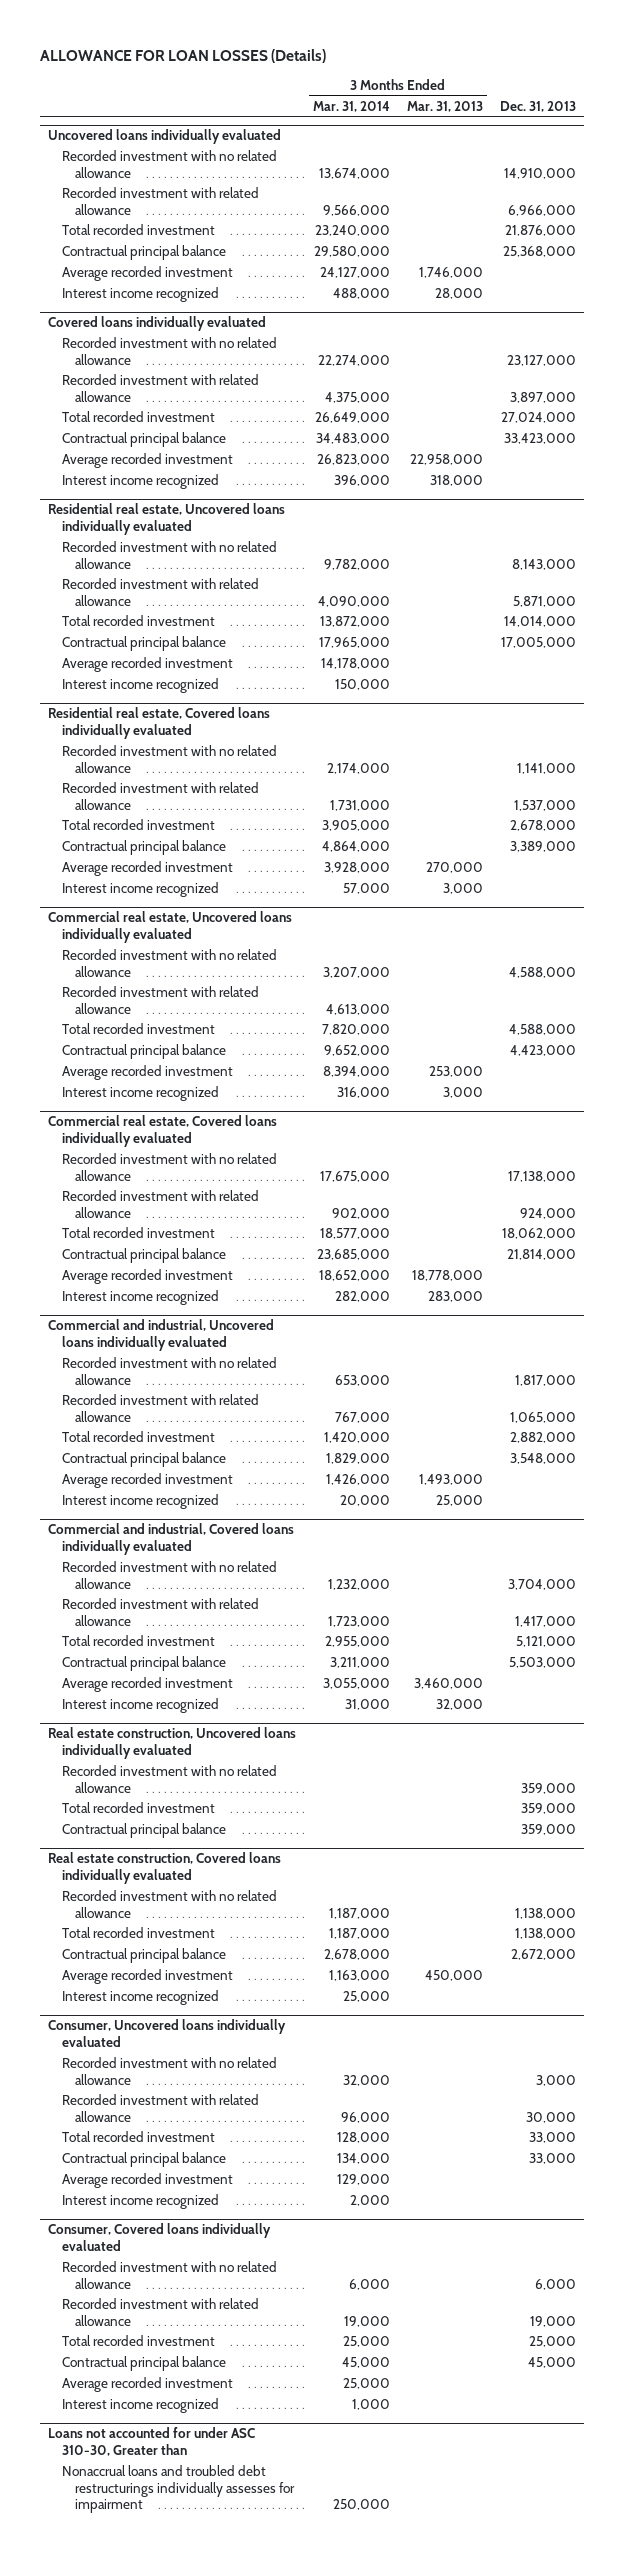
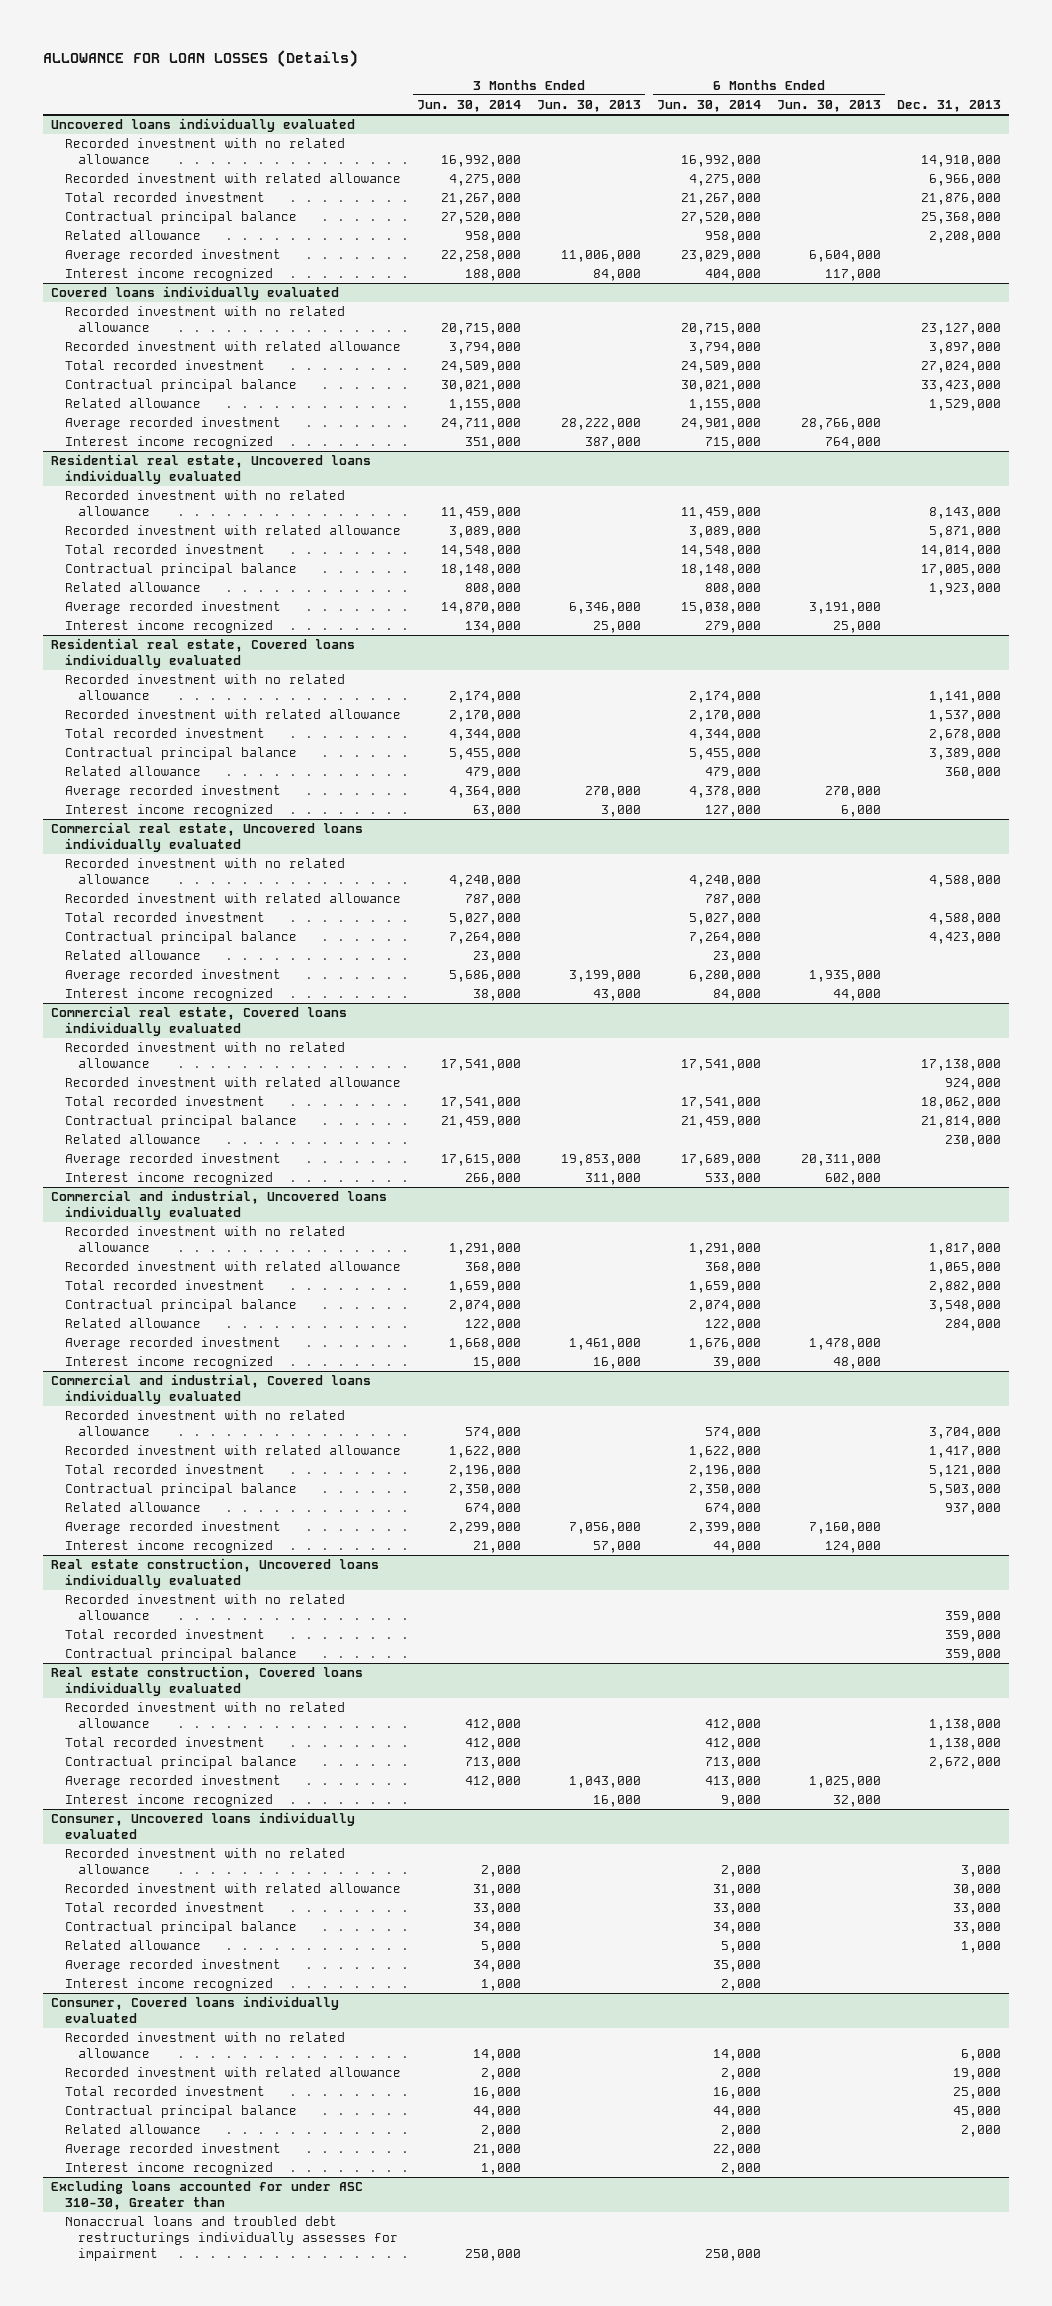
- | 3 Months Ended Mar. 31, 2014 | 3 Months Ended Mar. 31, 2013 | Dec. 31, 2013
+ | 3 Months Ended Jun. 30, 2014 | 3 Months Ended Jun. 30, 2013 | 6 Months Ended Jun. 30, 2014 | 6 Months Ended Jun. 30, 2013 | Dec. 31, 2013
@ Uncovered loans individually evaluated
+ Related allowance | 958,000 | | 958,000 | | 2,208,000
@ Covered loans individually evaluated
+ Related allowance | 1,155,000 | | 1,155,000 | | 1,529,000
@ Residential real estate, Uncovered loans individually evaluated
+ Related allowance | 808,000 | | 808,000 | | 1,923,000
@ Residential real estate, Covered loans individually evaluated
+ Related allowance | 479,000 | | 479,000 | | 360,000
@ Commercial real estate, Uncovered loans individually evaluated
+ Related allowance | 23,000 | | 23,000 | |
@ Commercial real estate, Covered loans individually evaluated
+ Related allowance | | | | | 230,000
@ Commercial and industrial, Uncovered loans individually evaluated
+ Related allowance | 122,000 | | 122,000 | | 284,000
@ Commercial and industrial, Covered loans individually evaluated
+ Related allowance | 674,000 | | 674,000 | | 937,000
@ Consumer, Uncovered loans individually evaluated
+ Related allowance | 5,000 | | 5,000 | | 1,000
@ Consumer, Covered loans individually evaluated
+ Related allowance | 2,000 | | 2,000 | | 2,000
- Loans not accounted for under ASC 310-30, Greater than
+ Excluding loans accounted for under ASC 310-30, Greater than

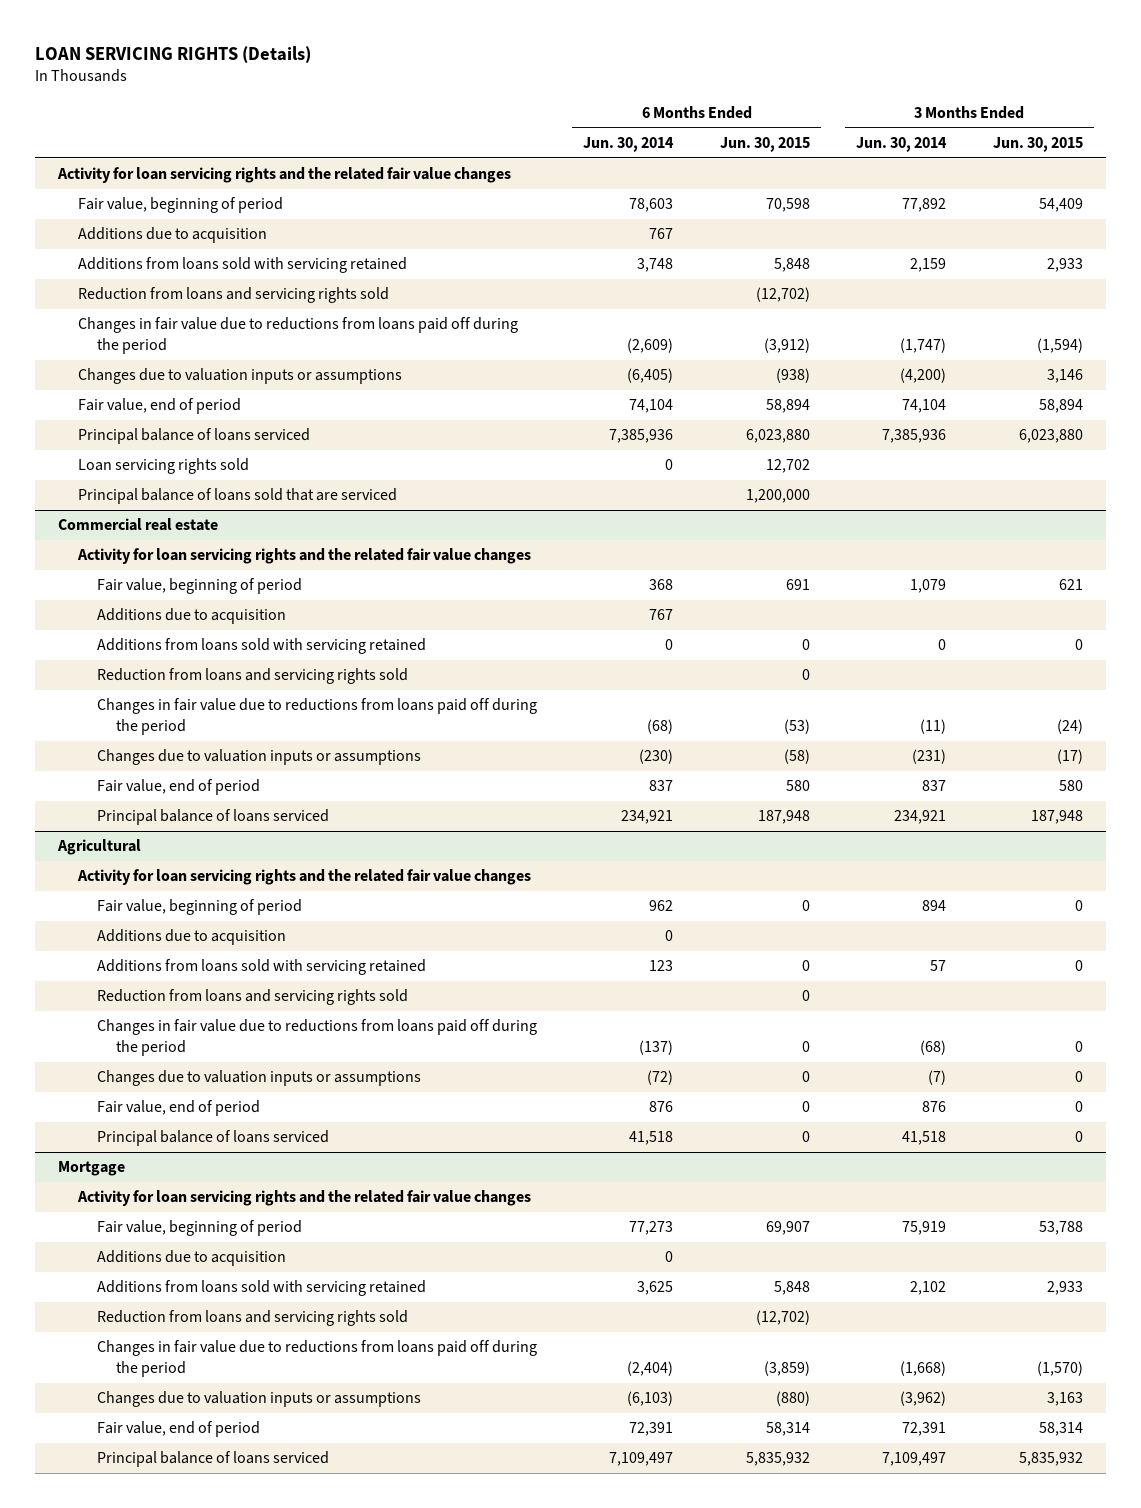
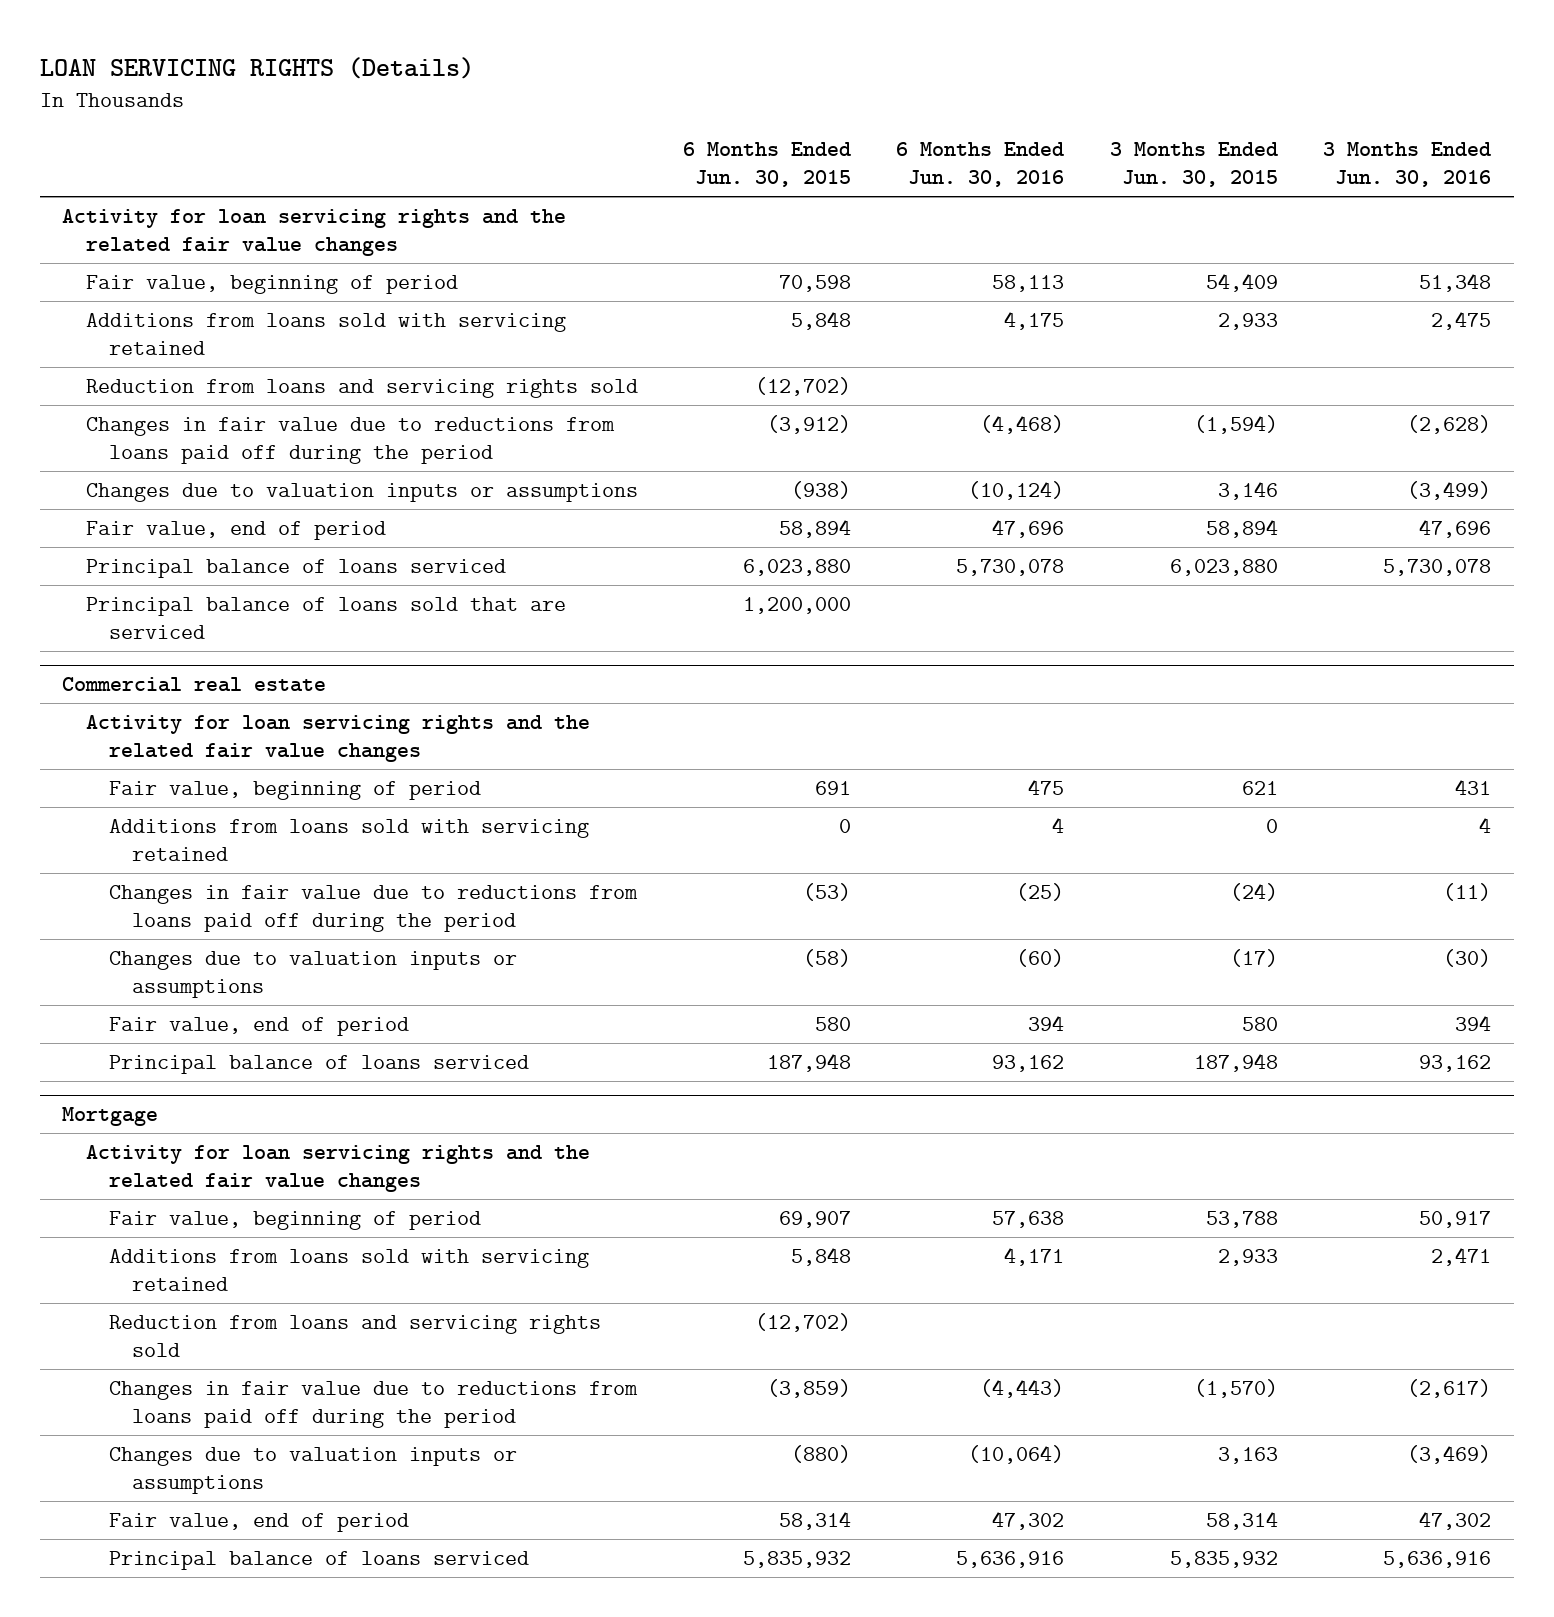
- | 6 Months Ended Jun. 30, 2014 | 6 Months Ended Jun. 30, 2015 | 3 Months Ended Jun. 30, 2014 | 3 Months Ended Jun. 30, 2015
+ | 6 Months Ended Jun. 30, 2015 | 6 Months Ended Jun. 30, 2016 | 3 Months Ended Jun. 30, 2015 | 3 Months Ended Jun. 30, 2016
- Additions due to acquisition | 767 | | |
- Loan servicing rights sold | 0 | 12,702 | |
@ Commercial real estate
- Additions due to acquisition | 767 | | |
- Reduction from loans and servicing rights sold | | 0 | |
- Agricultural
- Activity for loan servicing rights and the related fair value changes
- Fair value, beginning of period | 962 | 0 | 894 | 0
- Additions due to acquisition | 0 | | |
- Additions from loans sold with servicing retained | 123 | 0 | 57 | 0
- Reduction from loans and servicing rights sold | | 0 | |
- Changes in fair value due to reductions from loans paid off during the period | (137) | 0 | (68) | 0
- Changes due to valuation inputs or assumptions | (72) | 0 | (7) | 0
- Fair value, end of period | 876 | 0 | 876 | 0
- Principal balance of loans serviced | 41,518 | 0 | 41,518 | 0
@ Mortgage
- Additions due to acquisition | 0 | | |

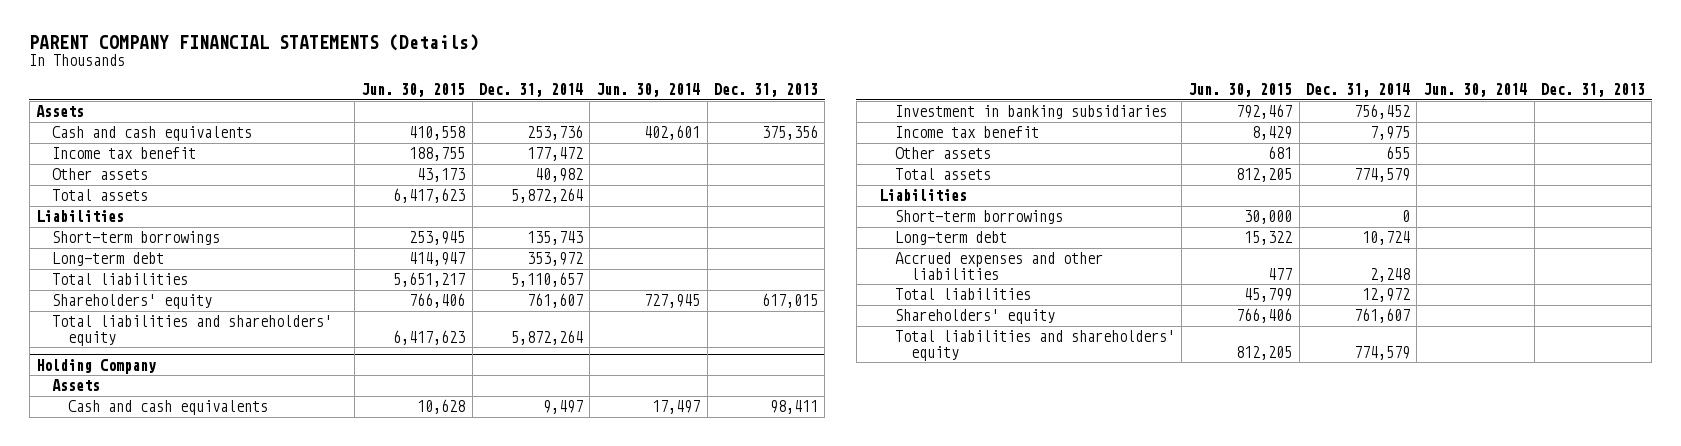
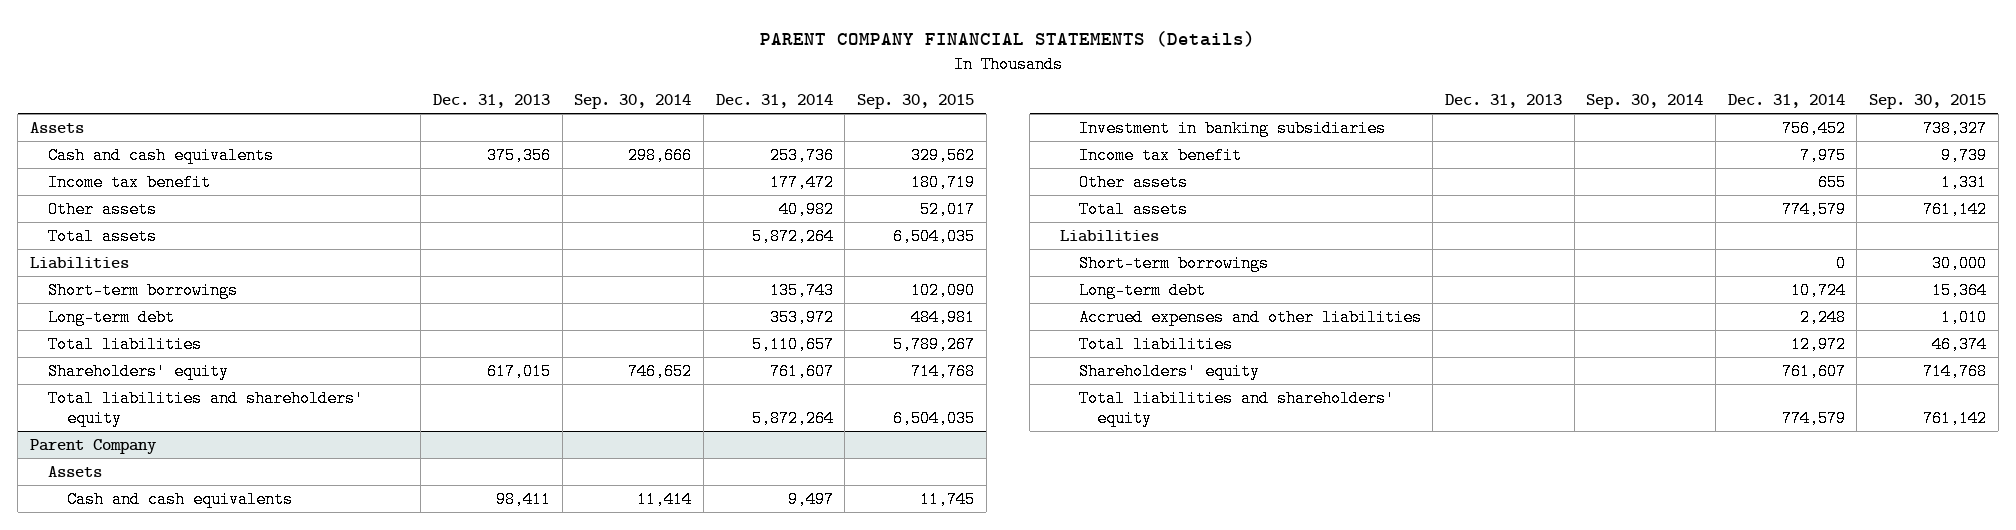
- | Jun. 30, 2015 | Dec. 31, 2014 | Jun. 30, 2014 | Dec. 31, 2013
+ | Dec. 31, 2013 | Sep. 30, 2014 | Dec. 31, 2014 | Sep. 30, 2015
- Holding Company
+ Parent Company

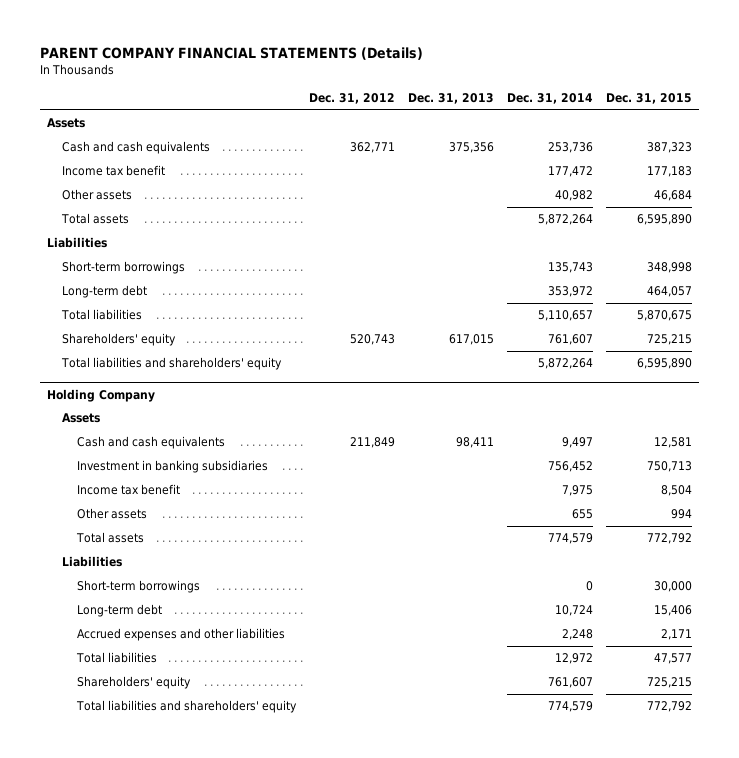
- | Dec. 31, 2013 | Sep. 30, 2014 | Dec. 31, 2014 | Sep. 30, 2015
+ | Dec. 31, 2012 | Dec. 31, 2013 | Dec. 31, 2014 | Dec. 31, 2015
- Parent Company
+ Holding Company

